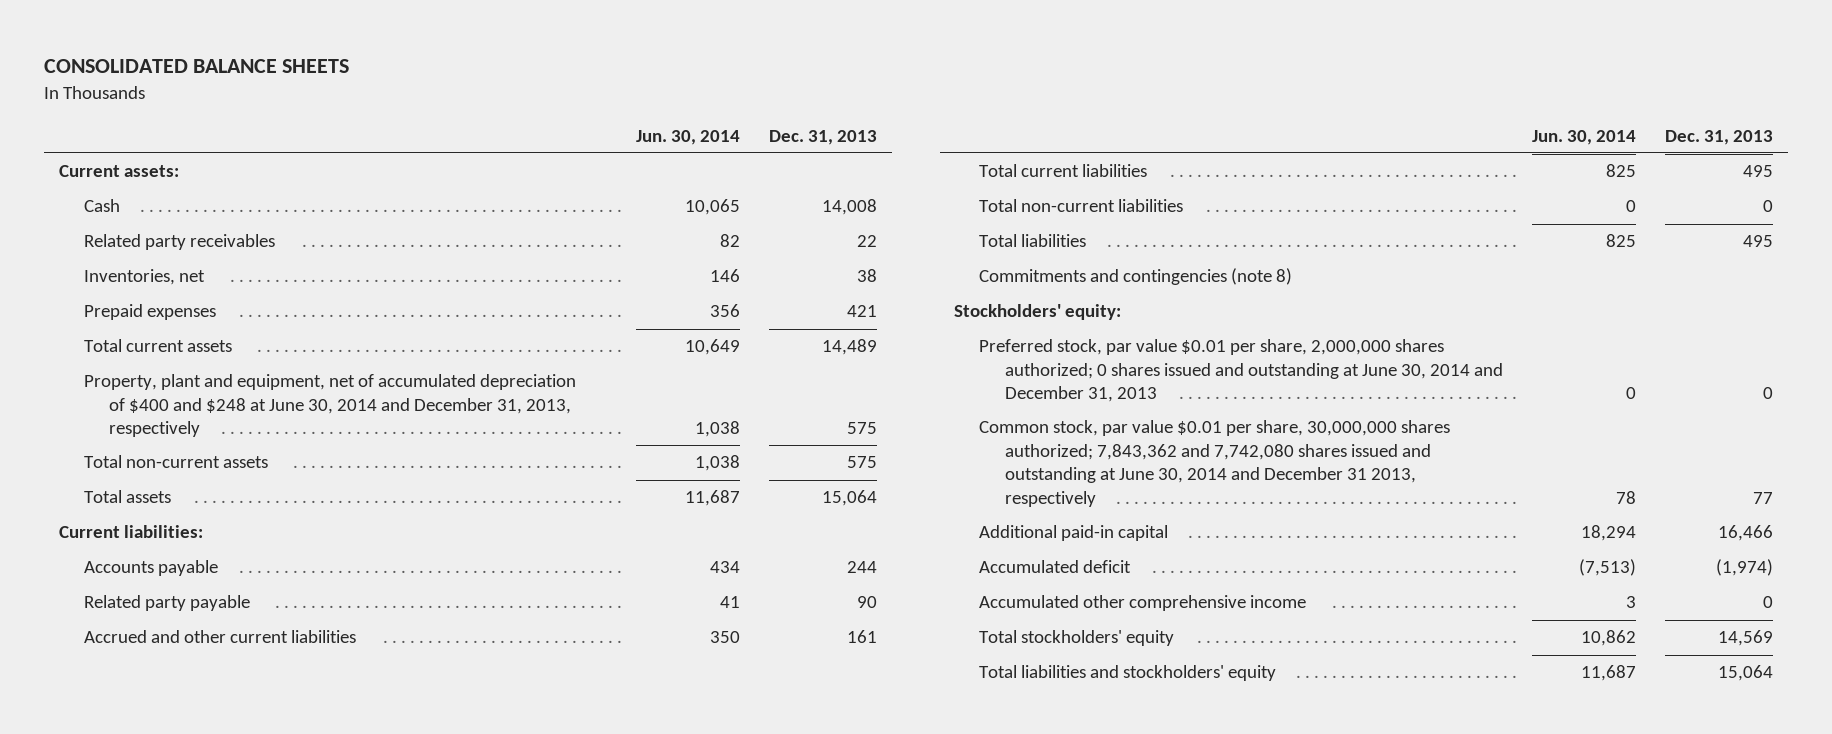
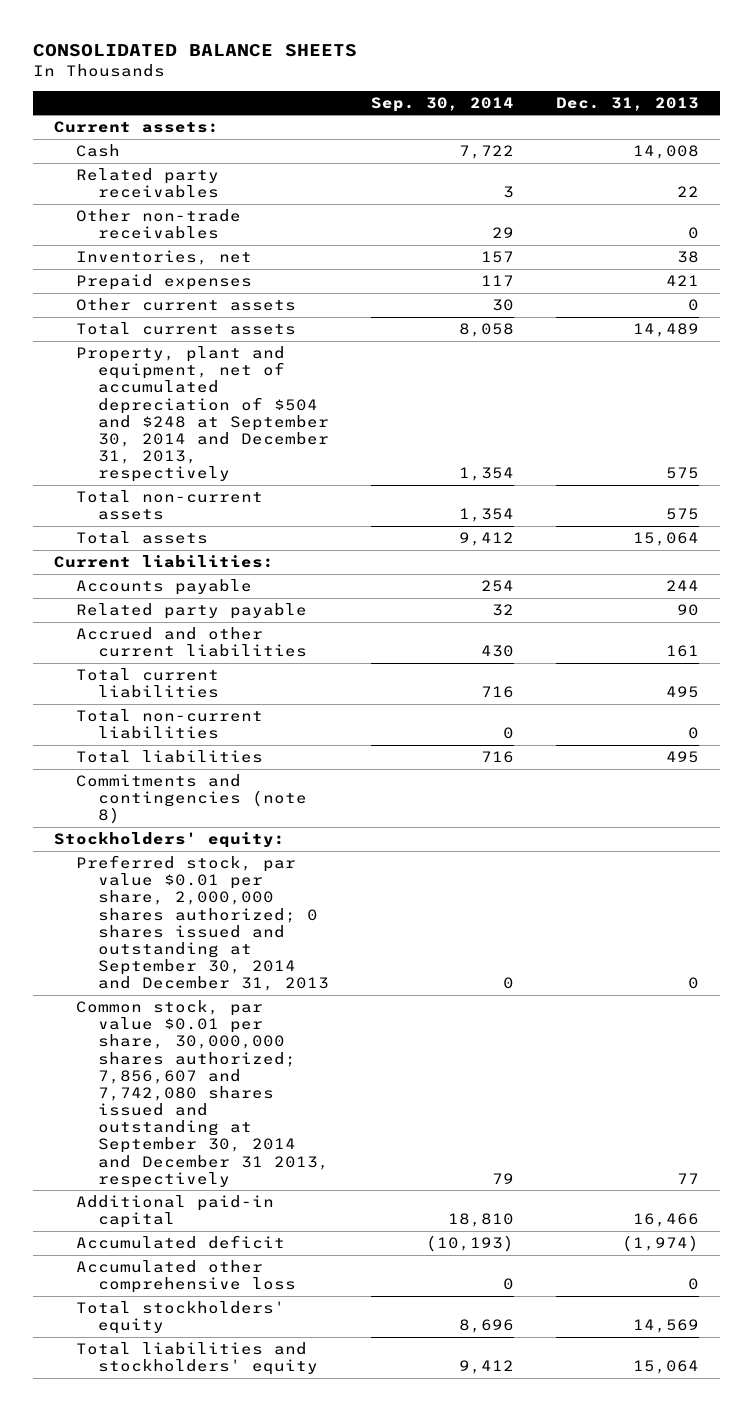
- | Jun. 30, 2014 | Dec. 31, 2013
+ | Sep. 30, 2014 | Dec. 31, 2013
+ Other non-trade receivables | 29 | 0
+ Other current assets | 30 | 0
- Property, plant and equipment, net of accumulated depreciation of $400 and $248 at June 30, 2014 and December 31, 2013, respectively | 1,038 | 575
+ Property, plant and equipment, net of accumulated depreciation of $504 and $248 at September 30, 2014 and December 31, 2013, respectively | 1,354 | 575
- Preferred stock, par value $0.01 per share, 2,000,000 shares authorized; 0 shares issued and outstanding at June 30, 2014 and December 31, 2013 | 0 | 0
- Common stock, par value $0.01 per share, 30,000,000 shares authorized; 7,843,362 and 7,742,080 shares issued and outstanding at June 30, 2014 and December 31 2013, respectively | 78 | 77
+ Preferred stock, par value $0.01 per share, 2,000,000 shares authorized; 0 shares issued and outstanding at September 30, 2014 and December 31, 2013 | 0 | 0
+ Common stock, par value $0.01 per share, 30,000,000 shares authorized; 7,856,607 and 7,742,080 shares issued and outstanding at September 30, 2014 and December 31 2013, respectively | 79 | 77
- Accumulated other comprehensive income | 3 | 0
+ Accumulated other comprehensive loss | 0 | 0

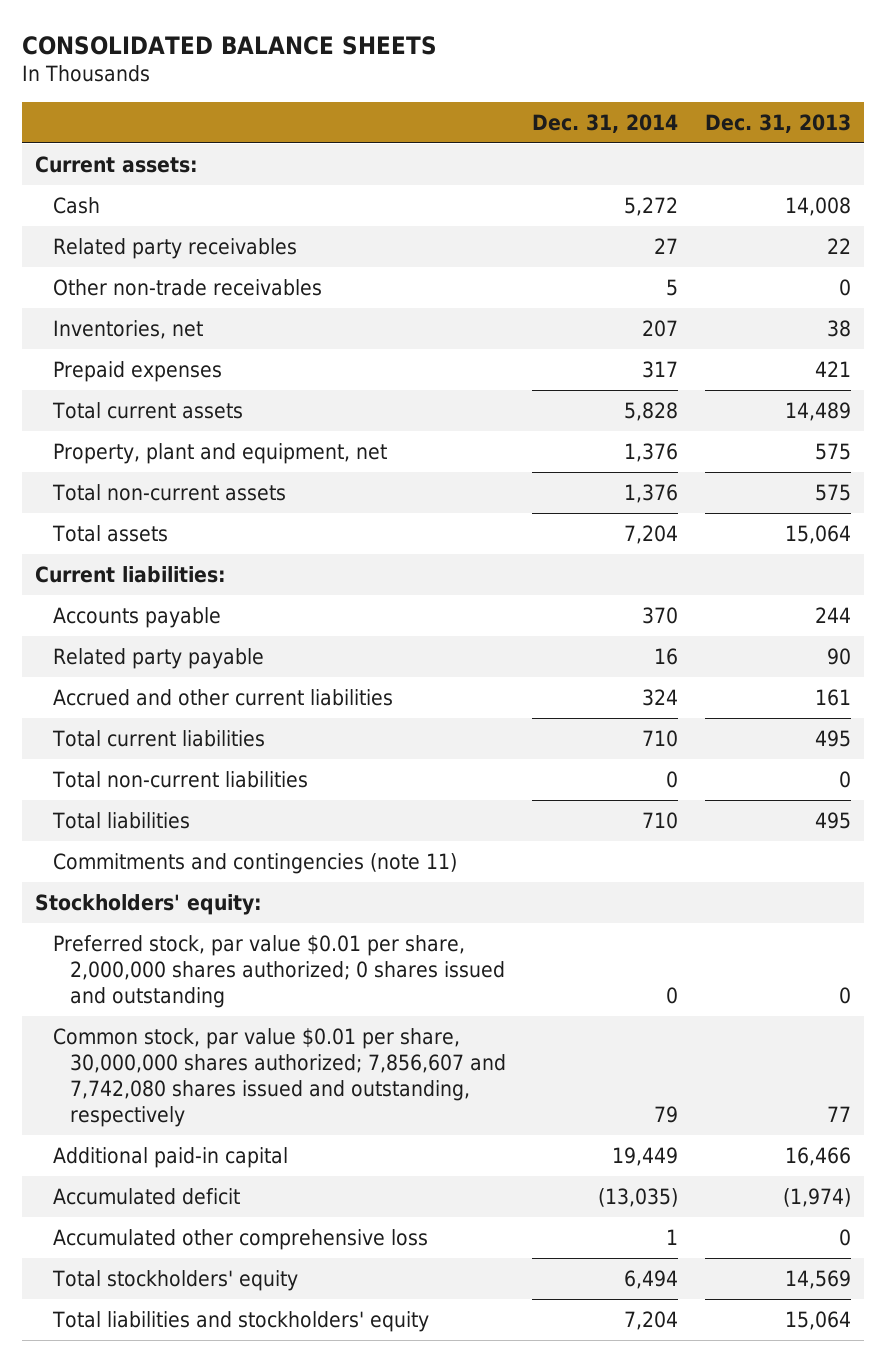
- | Sep. 30, 2014 | Dec. 31, 2013
+ | Dec. 31, 2014 | Dec. 31, 2013
- Other current assets | 30 | 0
- Property, plant and equipment, net of accumulated depreciation of $504 and $248 at September 30, 2014 and December 31, 2013, respectively | 1,354 | 575
+ Property, plant and equipment, net | 1,376 | 575
- Commitments and contingencies (note 8)
+ Commitments and contingencies (note 11)
- Preferred stock, par value $0.01 per share, 2,000,000 shares authorized; 0 shares issued and outstanding at September 30, 2014 and December 31, 2013 | 0 | 0
- Common stock, par value $0.01 per share, 30,000,000 shares authorized; 7,856,607 and 7,742,080 shares issued and outstanding at September 30, 2014 and December 31 2013, respectively | 79 | 77
+ Preferred stock, par value $0.01 per share, 2,000,000 shares authorized; 0 shares issued and outstanding | 0 | 0
+ Common stock, par value $0.01 per share, 30,000,000 shares authorized; 7,856,607 and 7,742,080 shares issued and outstanding, respectively | 79 | 77

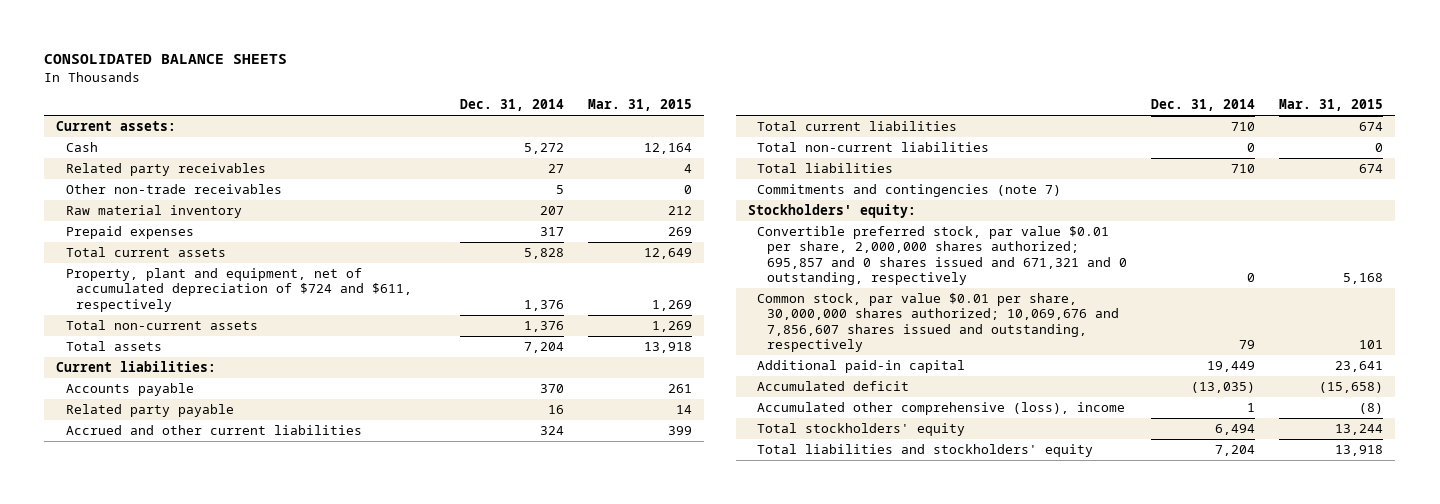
- | Dec. 31, 2014 | Dec. 31, 2013
+ | Dec. 31, 2014 | Mar. 31, 2015
- Inventories, net | 207 | 38
+ Raw material inventory | 207 | 212
- Property, plant and equipment, net | 1,376 | 575
+ Property, plant and equipment, net of accumulated depreciation of $724 and $611, respectively | 1,376 | 1,269
- Commitments and contingencies (note 11)
+ Commitments and contingencies (note 7)
- Preferred stock, par value $0.01 per share, 2,000,000 shares authorized; 0 shares issued and outstanding | 0 | 0
- Common stock, par value $0.01 per share, 30,000,000 shares authorized; 7,856,607 and 7,742,080 shares issued and outstanding, respectively | 79 | 77
+ Convertible preferred stock, par value $0.01 per share, 2,000,000 shares authorized; 695,857 and 0 shares issued and 671,321 and 0 outstanding, respectively | 0 | 5,168
+ Common stock, par value $0.01 per share, 30,000,000 shares authorized; 10,069,676 and 7,856,607 shares issued and outstanding, respectively | 79 | 101
- Accumulated other comprehensive loss | 1 | 0
+ Accumulated other comprehensive (loss), income | 1 | (8)

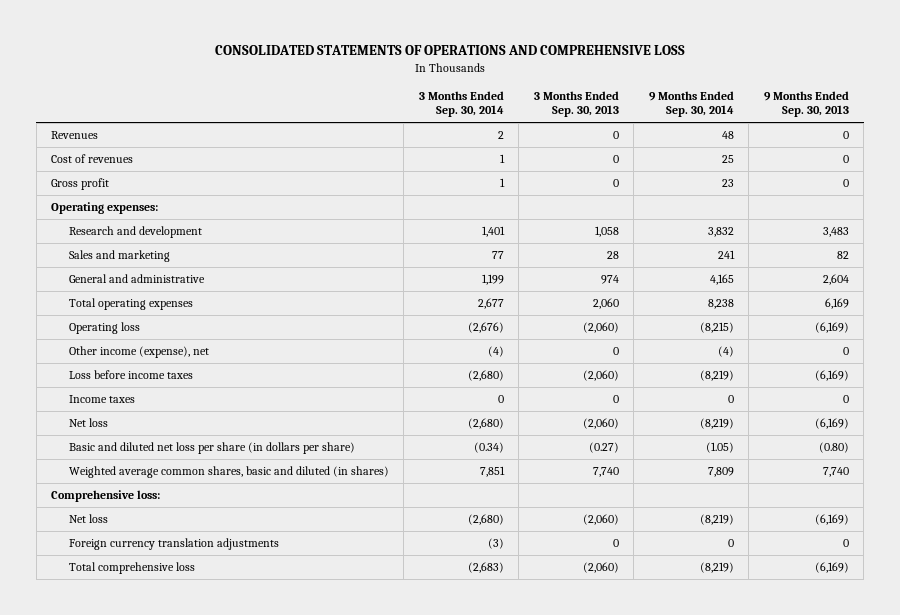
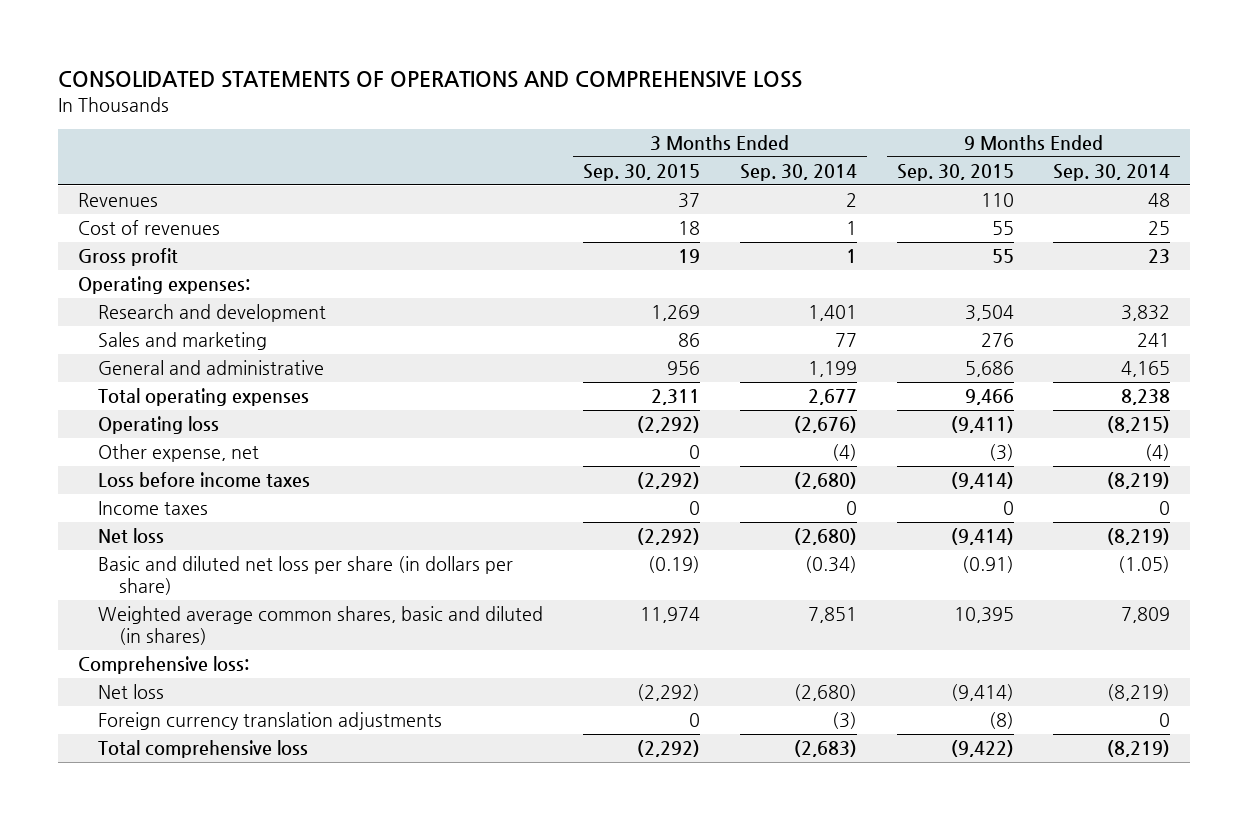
- | 3 Months Ended Sep. 30, 2014 | 3 Months Ended Sep. 30, 2013 | 9 Months Ended Sep. 30, 2014 | 9 Months Ended Sep. 30, 2013
+ | 3 Months Ended Sep. 30, 2015 | 3 Months Ended Sep. 30, 2014 | 9 Months Ended Sep. 30, 2015 | 9 Months Ended Sep. 30, 2014
- Other income (expense), net | (4) | 0 | (4) | 0
+ Other expense, net | 0 | (4) | (3) | (4)

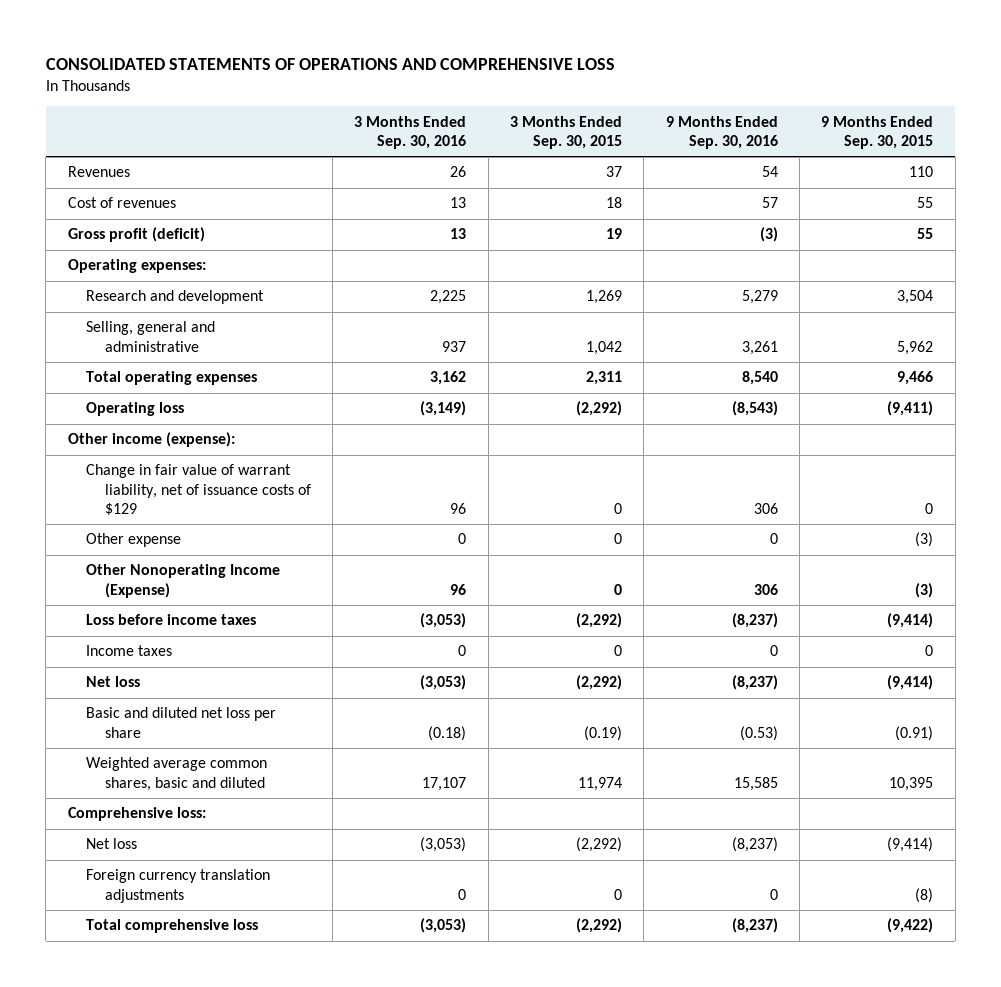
- | 3 Months Ended Sep. 30, 2015 | 3 Months Ended Sep. 30, 2014 | 9 Months Ended Sep. 30, 2015 | 9 Months Ended Sep. 30, 2014
+ | 3 Months Ended Sep. 30, 2016 | 3 Months Ended Sep. 30, 2015 | 9 Months Ended Sep. 30, 2016 | 9 Months Ended Sep. 30, 2015
- Gross profit | 19 | 1 | 55 | 23
+ Gross profit (deficit) | 13 | 19 | (3) | 55
- Sales and marketing | 86 | 77 | 276 | 241
- General and administrative | 956 | 1,199 | 5,686 | 4,165
+ Selling, general and administrative | 937 | 1,042 | 3,261 | 5,962
- Other expense, net | 0 | (4) | (3) | (4)
+ Other income (expense):
+ Change in fair value of warrant liability, net of issuance costs of $129 | 96 | 0 | 306 | 0
+ Other expense | 0 | 0 | 0 | (3)
+ Other Nonoperating Income (Expense) | 96 | 0 | 306 | (3)
- Basic and diluted net loss per share (in dollars per share) | (0.19) | (0.34) | (0.91) | (1.05)
- Weighted average common shares, basic and diluted (in shares) | 11,974 | 7,851 | 10,395 | 7,809
+ Basic and diluted net loss per share | (0.18) | (0.19) | (0.53) | (0.91)
+ Weighted average common shares, basic and diluted | 17,107 | 11,974 | 15,585 | 10,395

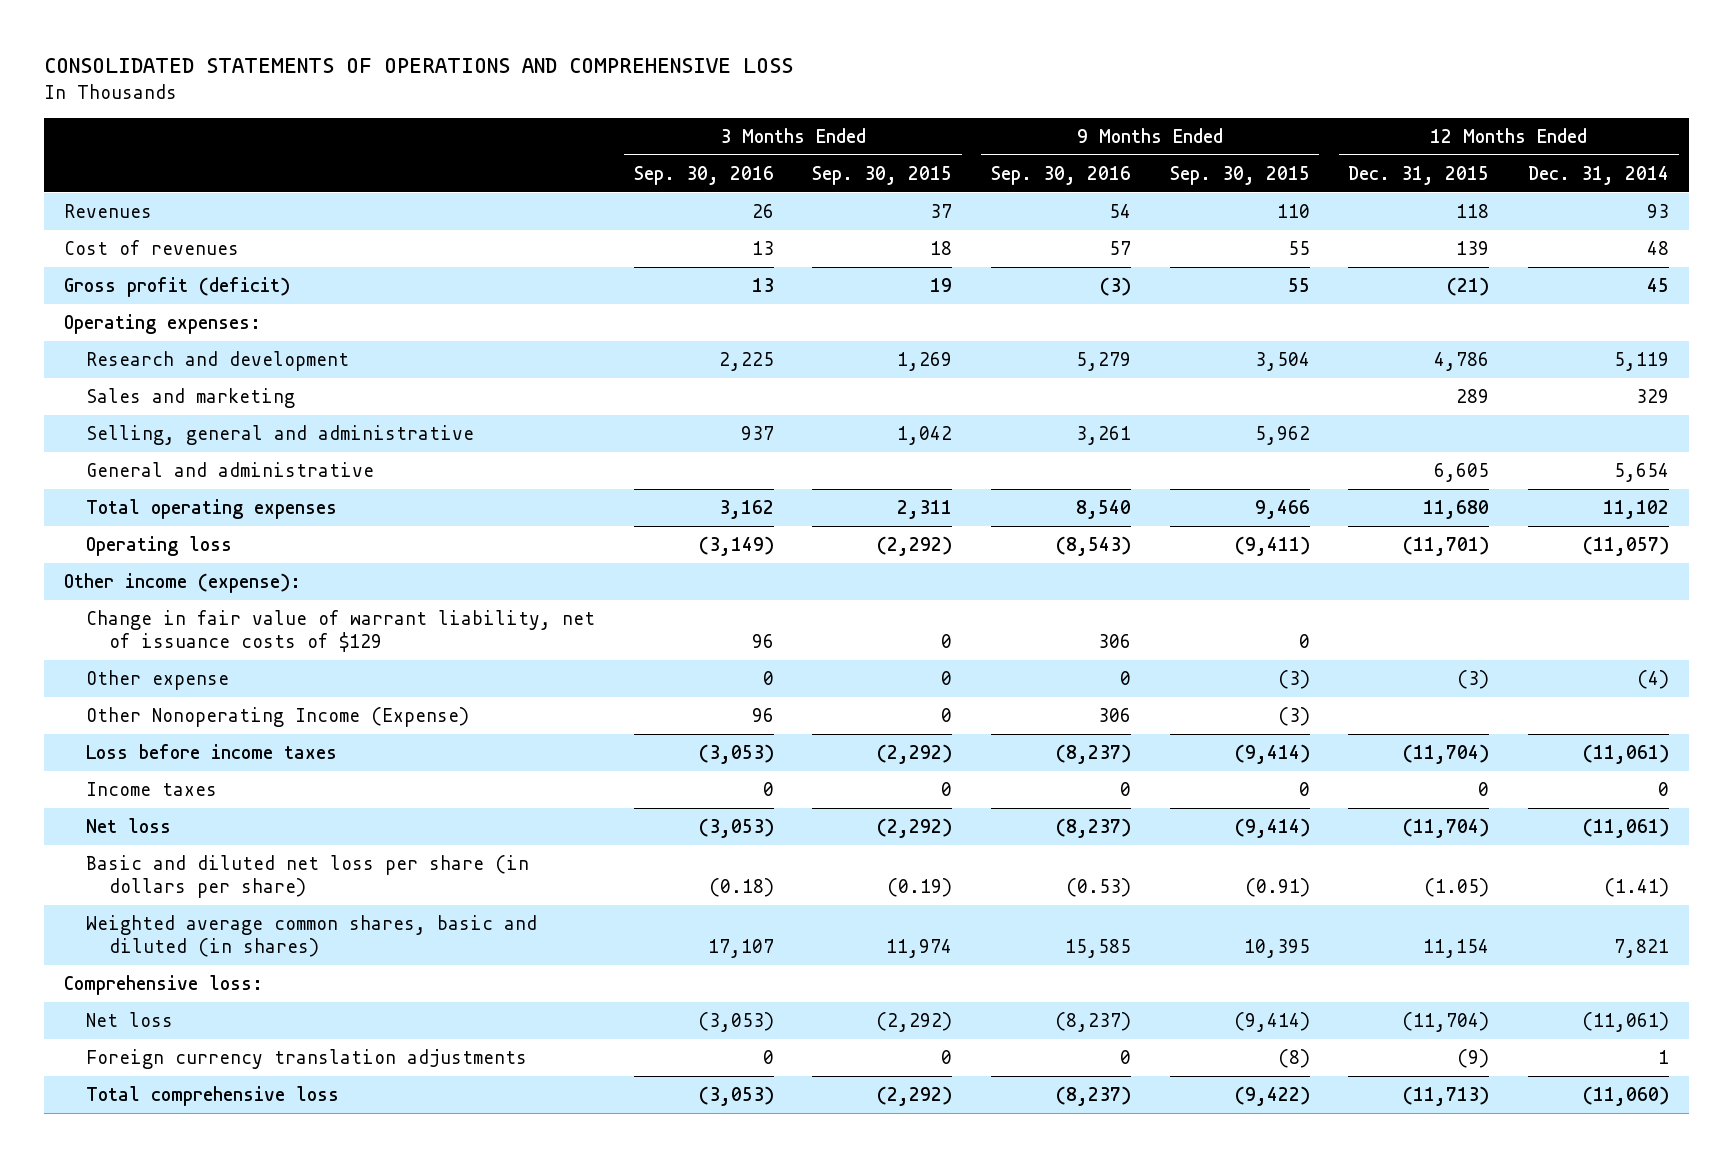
- | 3 Months Ended Sep. 30, 2016 | 3 Months Ended Sep. 30, 2015 | 9 Months Ended Sep. 30, 2016 | 9 Months Ended Sep. 30, 2015
+ | 3 Months Ended Sep. 30, 2016 | 3 Months Ended Sep. 30, 2015 | 9 Months Ended Sep. 30, 2016 | 9 Months Ended Sep. 30, 2015 | 12 Months Ended Dec. 31, 2015 | 12 Months Ended Dec. 31, 2014
+ Sales and marketing | | | | | 289 | 329
+ General and administrative | | | | | 6,605 | 5,654
- Basic and diluted net loss per share | (0.18) | (0.19) | (0.53) | (0.91)
- Weighted average common shares, basic and diluted | 17,107 | 11,974 | 15,585 | 10,395
+ Basic and diluted net loss per share (in dollars per share) | (0.18) | (0.19) | (0.53) | (0.91) | (1.05) | (1.41)
+ Weighted average common shares, basic and diluted (in shares) | 17,107 | 11,974 | 15,585 | 10,395 | 11,154 | 7,821

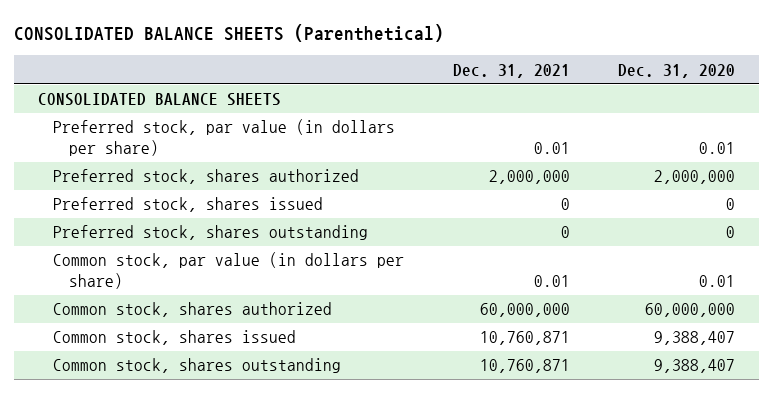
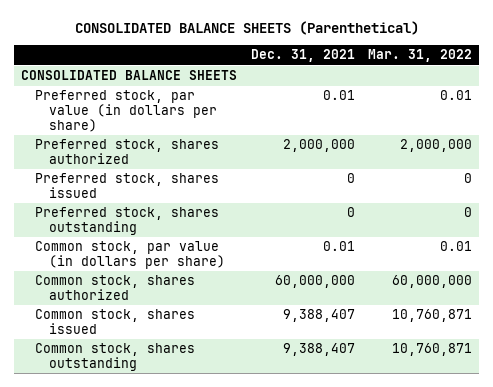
- | Dec. 31, 2021 | Dec. 31, 2020
+ | Dec. 31, 2021 | Mar. 31, 2022
- Common stock, shares issued | 10,760,871 | 9,388,407
- Common stock, shares outstanding | 10,760,871 | 9,388,407
+ Common stock, shares issued | 9,388,407 | 10,760,871
+ Common stock, shares outstanding | 9,388,407 | 10,760,871

